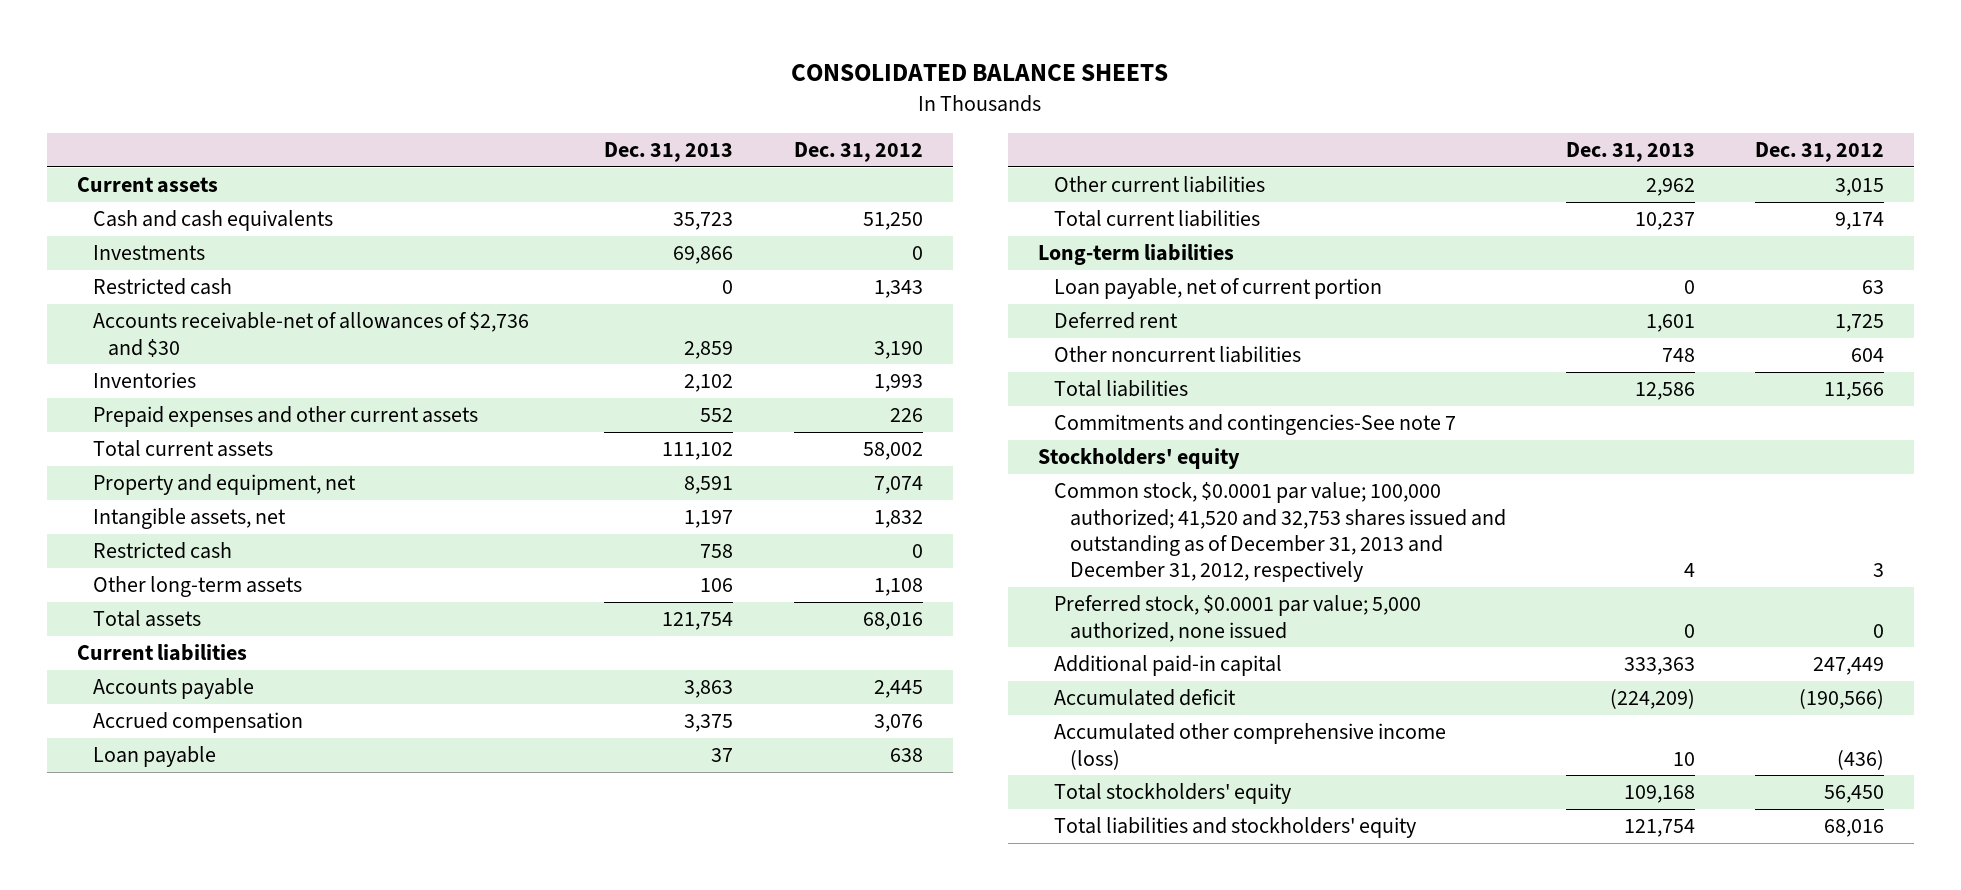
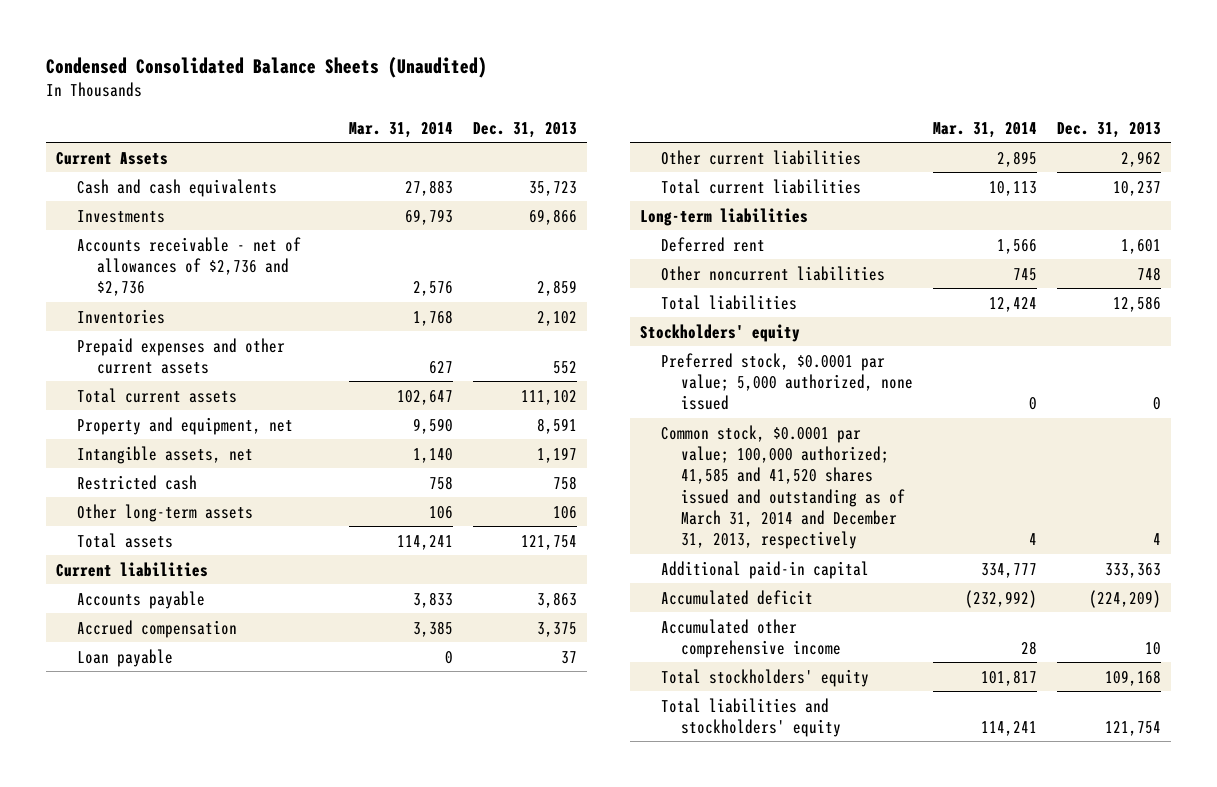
- CONSOLIDATED BALANCE SHEETS
+ Condensed Consolidated Balance Sheets (Unaudited)
- | Dec. 31, 2013 | Dec. 31, 2012
+ | Mar. 31, 2014 | Dec. 31, 2013
- Current assets
+ Current Assets
- Restricted cash | 0 | 1,343
- Accounts receivable-net of allowances of $2,736 and $30 | 2,859 | 3,190
+ Accounts receivable - net of allowances of $2,736 and $2,736 | 2,576 | 2,859
- Loan payable, net of current portion | 0 | 63
- Commitments and contingencies-See note 7
- Common stock, $0.0001 par value; 100,000 authorized; 41,520 and 32,753 shares issued and outstanding as of December 31, 2013 and December 31, 2012, respectively | 4 | 3
+ Common stock, $0.0001 par value; 100,000 authorized; 41,585 and 41,520 shares issued and outstanding as of March 31, 2014 and December 31, 2013, respectively | 4 | 4
- Accumulated other comprehensive income (loss) | 10 | (436)
+ Accumulated other comprehensive income | 28 | 10

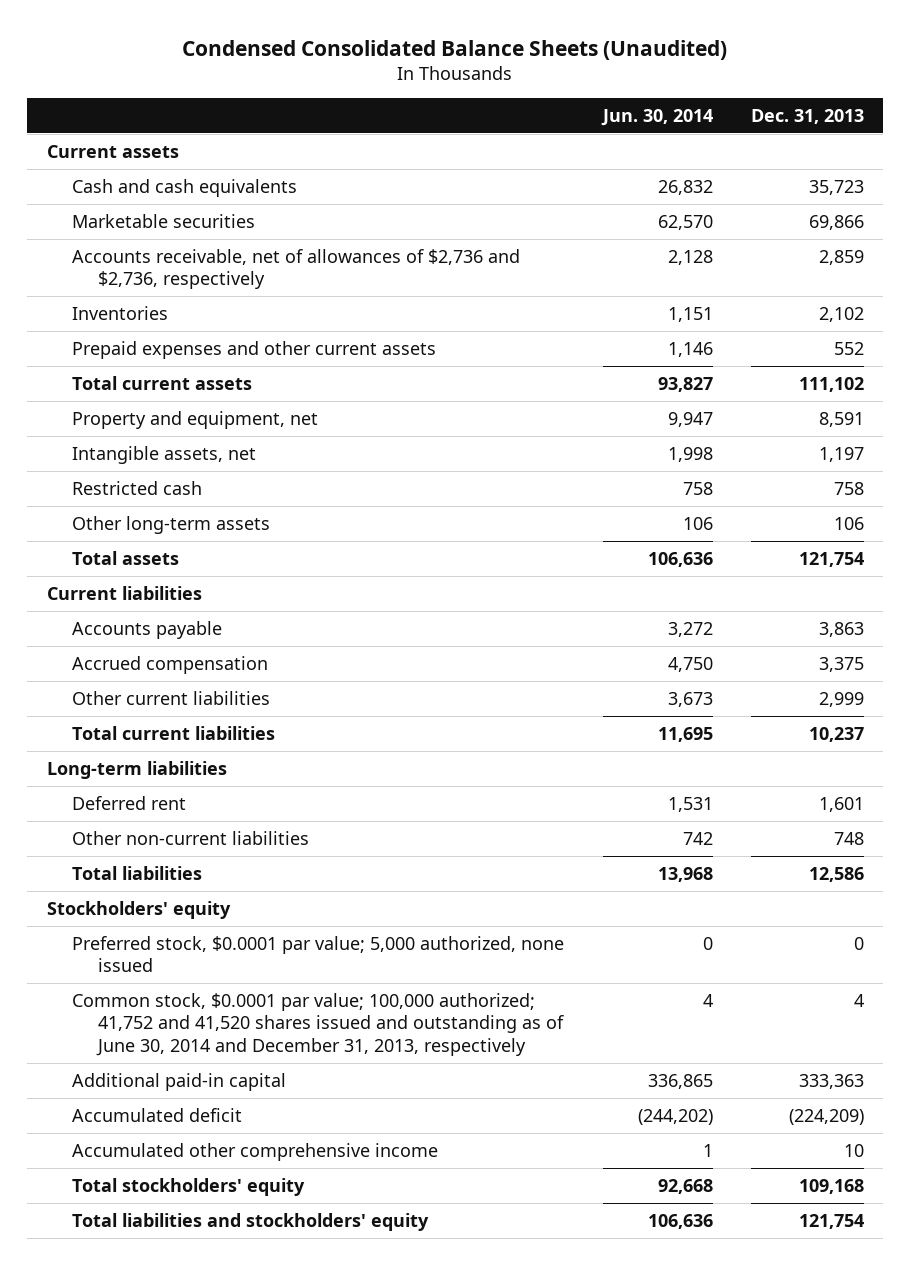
- | Mar. 31, 2014 | Dec. 31, 2013
+ | Jun. 30, 2014 | Dec. 31, 2013
- Current Assets
+ Current assets
- Investments | 69,793 | 69,866
- Accounts receivable - net of allowances of $2,736 and $2,736 | 2,576 | 2,859
+ Marketable securities | 62,570 | 69,866
+ Accounts receivable, net of allowances of $2,736 and $2,736, respectively | 2,128 | 2,859
- Loan payable | 0 | 37
- Other current liabilities | 2,895 | 2,962
+ Other current liabilities | 3,673 | 2,999
- Other noncurrent liabilities | 745 | 748
+ Other non-current liabilities | 742 | 748
- Common stock, $0.0001 par value; 100,000 authorized; 41,585 and 41,520 shares issued and outstanding as of March 31, 2014 and December 31, 2013, respectively | 4 | 4
+ Common stock, $0.0001 par value; 100,000 authorized; 41,752 and 41,520 shares issued and outstanding as of June 30, 2014 and December 31, 2013, respectively | 4 | 4

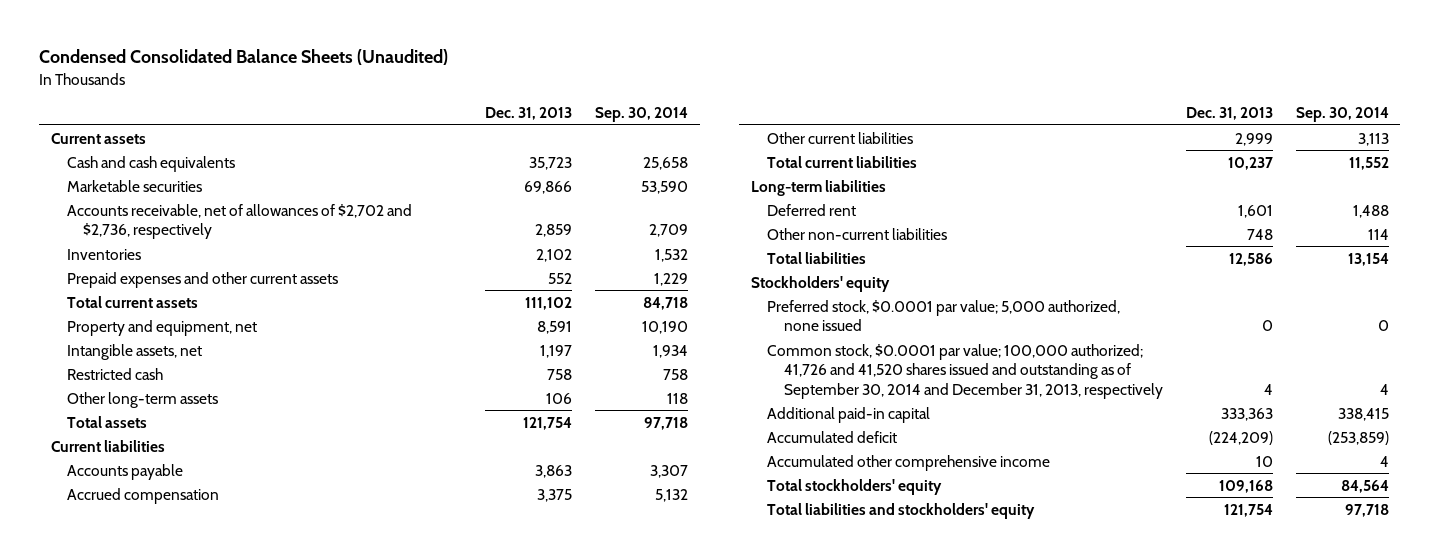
- | Jun. 30, 2014 | Dec. 31, 2013
+ | Dec. 31, 2013 | Sep. 30, 2014
- Accounts receivable, net of allowances of $2,736 and $2,736, respectively | 2,128 | 2,859
+ Accounts receivable, net of allowances of $2,702 and $2,736, respectively | 2,859 | 2,709
- Common stock, $0.0001 par value; 100,000 authorized; 41,752 and 41,520 shares issued and outstanding as of June 30, 2014 and December 31, 2013, respectively | 4 | 4
+ Common stock, $0.0001 par value; 100,000 authorized; 41,726 and 41,520 shares issued and outstanding as of September 30, 2014 and December 31, 2013, respectively | 4 | 4

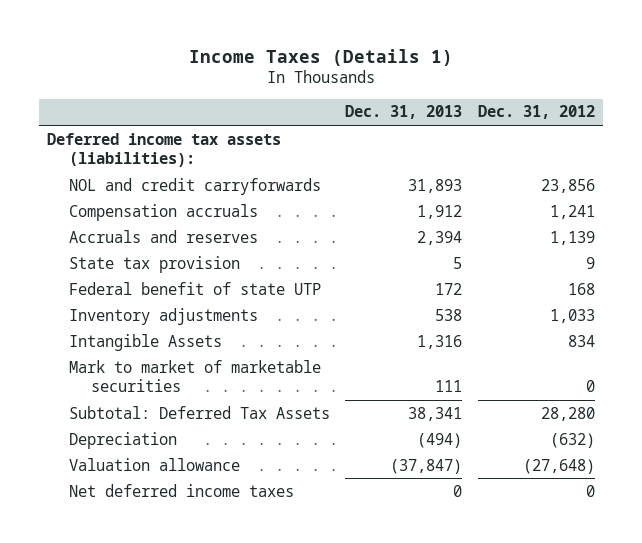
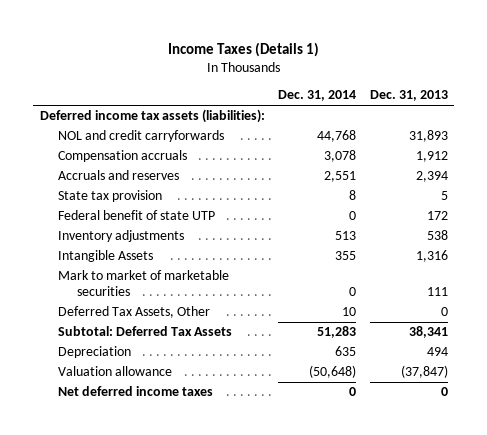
- | Dec. 31, 2013 | Dec. 31, 2012
+ | Dec. 31, 2014 | Dec. 31, 2013
+ Deferred Tax Assets, Other | 10 | 0
- Depreciation | (494) | (632)
+ Depreciation | 635 | 494

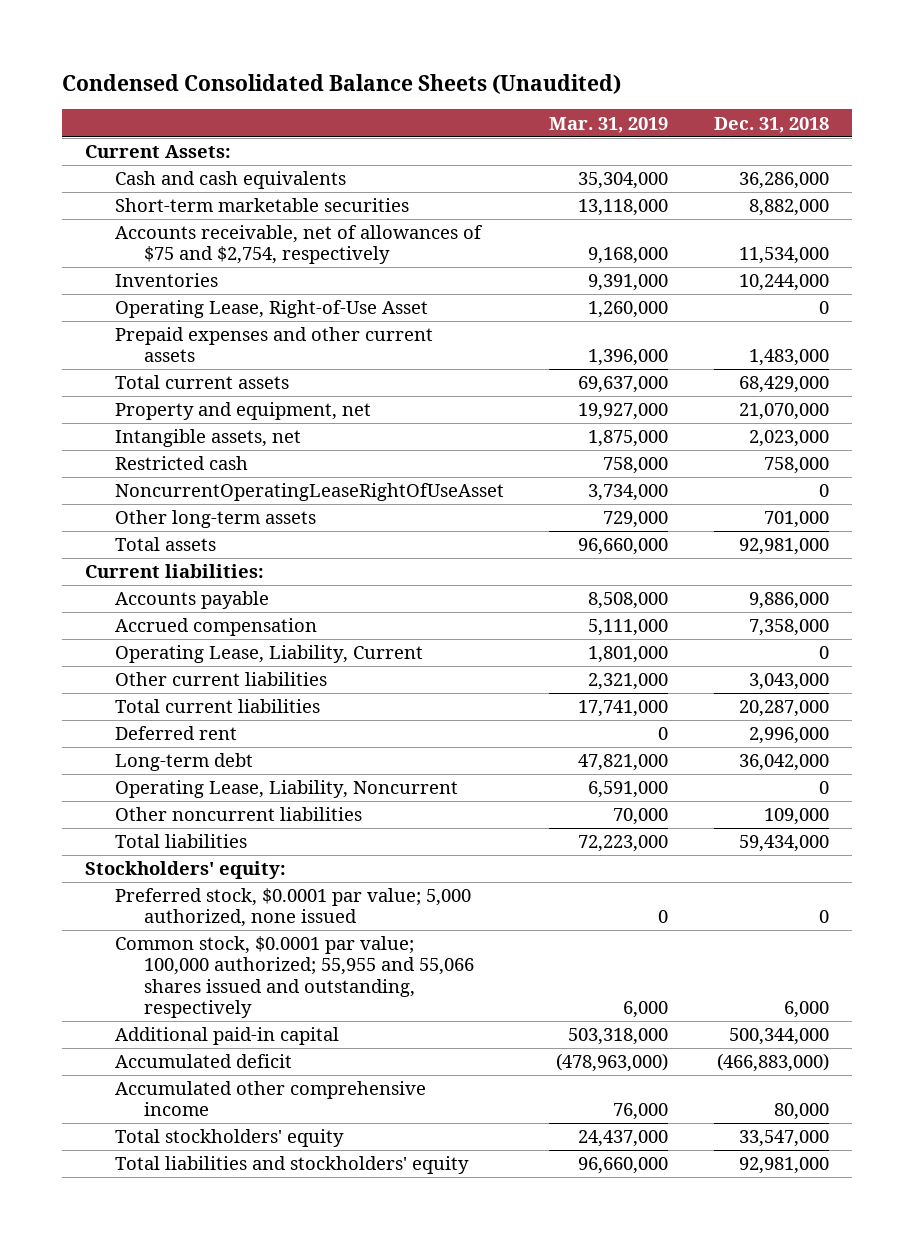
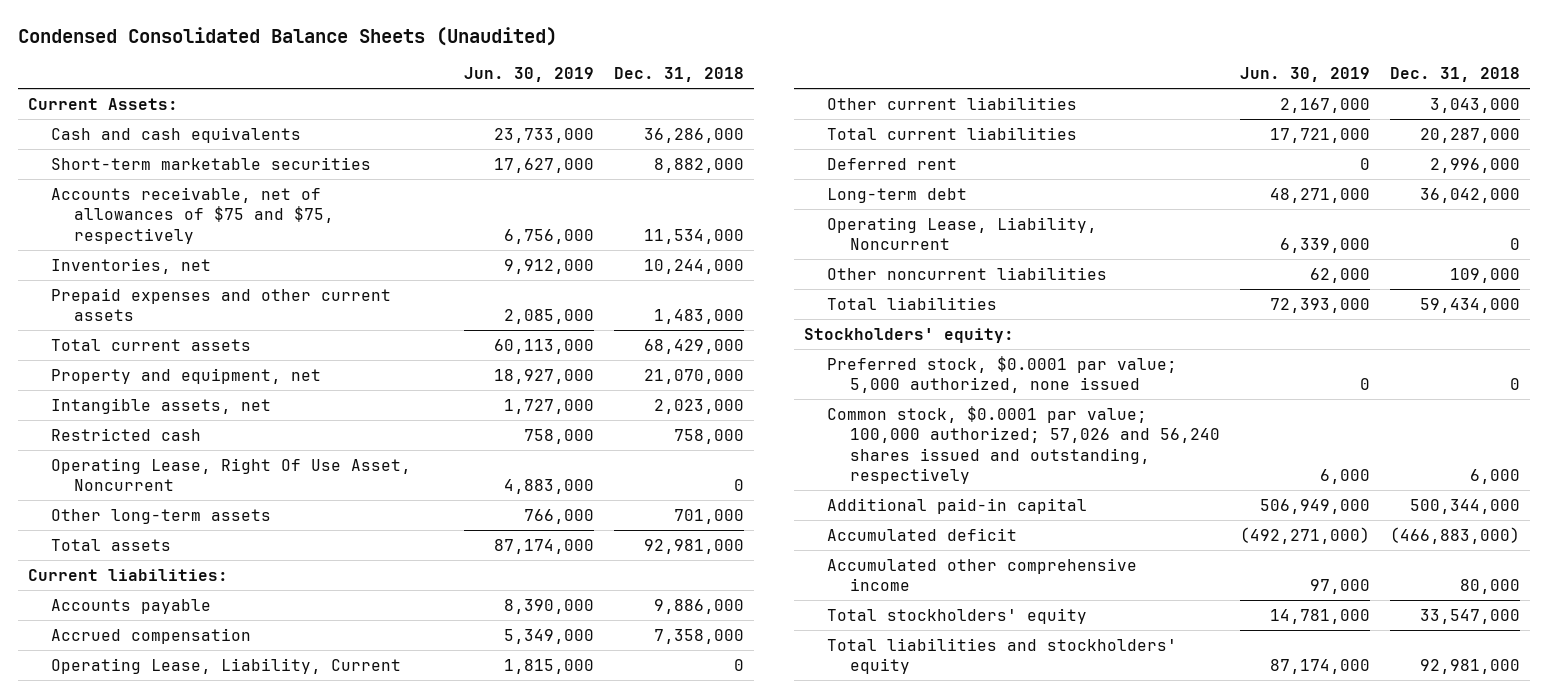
- | Mar. 31, 2019 | Dec. 31, 2018
+ | Jun. 30, 2019 | Dec. 31, 2018
- Accounts receivable, net of allowances of $75 and $2,754, respectively | 9,168,000 | 11,534,000
- Inventories | 9,391,000 | 10,244,000
- Operating Lease, Right-of-Use Asset | 1,260,000 | 0
+ Accounts receivable, net of allowances of $75 and $75, respectively | 6,756,000 | 11,534,000
+ Inventories, net | 9,912,000 | 10,244,000
- NoncurrentOperatingLeaseRightOfUseAsset | 3,734,000 | 0
+ Operating Lease, Right Of Use Asset, Noncurrent | 4,883,000 | 0
- Common stock, $0.0001 par value; 100,000 authorized; 55,955 and 55,066 shares issued and outstanding, respectively | 6,000 | 6,000
+ Common stock, $0.0001 par value; 100,000 authorized; 57,026 and 56,240 shares issued and outstanding, respectively | 6,000 | 6,000

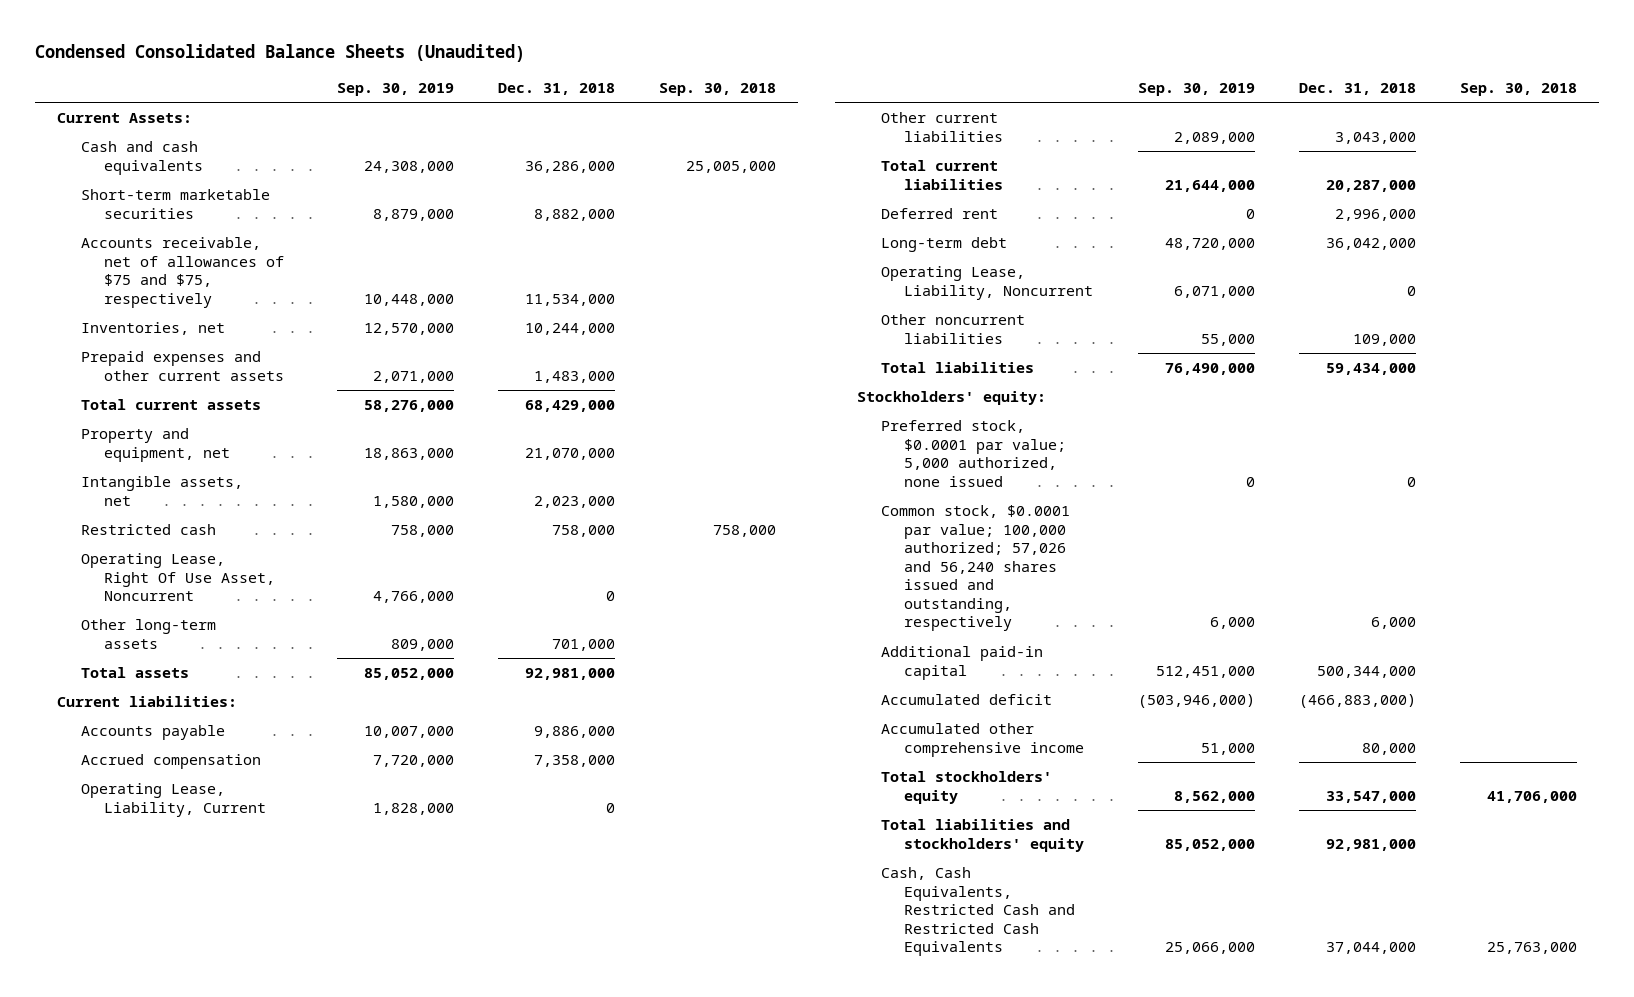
- | Jun. 30, 2019 | Dec. 31, 2018
+ | Sep. 30, 2019 | Dec. 31, 2018 | Sep. 30, 2018
+ Cash, Cash Equivalents, Restricted Cash and Restricted Cash Equivalents | 25,066,000 | 37,044,000 | 25,763,000

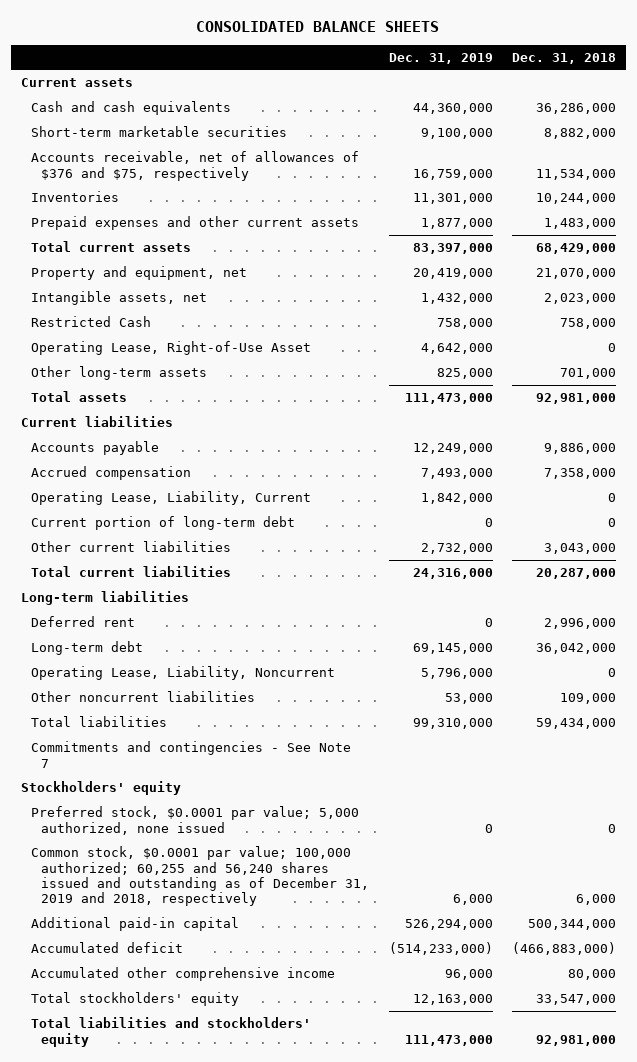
- Condensed Consolidated Balance Sheets (Unaudited)
+ CONSOLIDATED BALANCE SHEETS
- | Sep. 30, 2019 | Dec. 31, 2018 | Sep. 30, 2018
+ | Dec. 31, 2019 | Dec. 31, 2018
- Current Assets:
+ Current assets
- Accounts receivable, net of allowances of $75 and $75, respectively | 10,448,000 | 11,534,000 |
- Inventories, net | 12,570,000 | 10,244,000 |
+ Accounts receivable, net of allowances of $376 and $75, respectively | 16,759,000 | 11,534,000
+ Inventories | 11,301,000 | 10,244,000
- Restricted cash | 758,000 | 758,000 | 758,000
- Operating Lease, Right Of Use Asset, Noncurrent | 4,766,000 | 0 |
+ Restricted Cash | 758,000 | 758,000
+ Operating Lease, Right-of-Use Asset | 4,642,000 | 0
- Current liabilities:
+ Current liabilities
+ Current portion of long-term debt | 0 | 0
+ Long-term liabilities
- Stockholders' equity:
+ Commitments and contingencies - See Note 7
+ Stockholders' equity
- Common stock, $0.0001 par value; 100,000 authorized; 57,026 and 56,240 shares issued and outstanding, respectively | 6,000 | 6,000 |
+ Common stock, $0.0001 par value; 100,000 authorized; 60,255 and 56,240 shares issued and outstanding as of December 31, 2019 and 2018, respectively | 6,000 | 6,000
- Cash, Cash Equivalents, Restricted Cash and Restricted Cash Equivalents | 25,066,000 | 37,044,000 | 25,763,000

